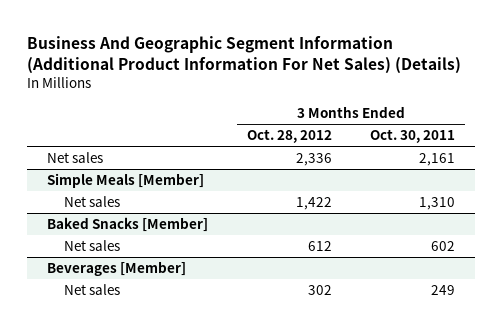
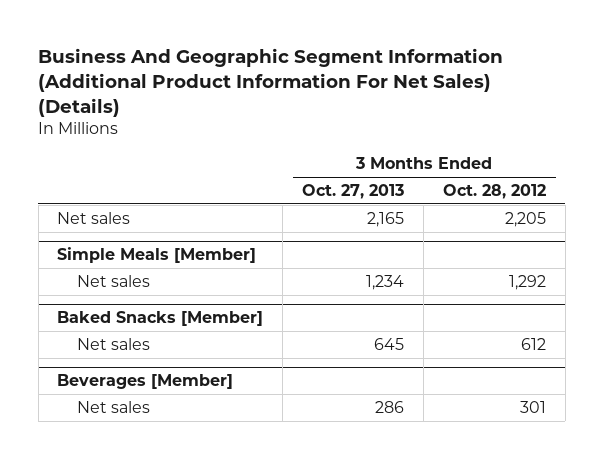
- | 3 Months Ended Oct. 28, 2012 | 3 Months Ended Oct. 30, 2011
+ | 3 Months Ended Oct. 27, 2013 | 3 Months Ended Oct. 28, 2012
- Net sales | 2,336 | 2,161
+ Net sales | 2,165 | 2,205
@ Simple Meals [Member]
- Net sales | 1,422 | 1,310
+ Net sales | 1,234 | 1,292
@ Beverages [Member]
- Net sales | 302 | 249
+ Net sales | 286 | 301

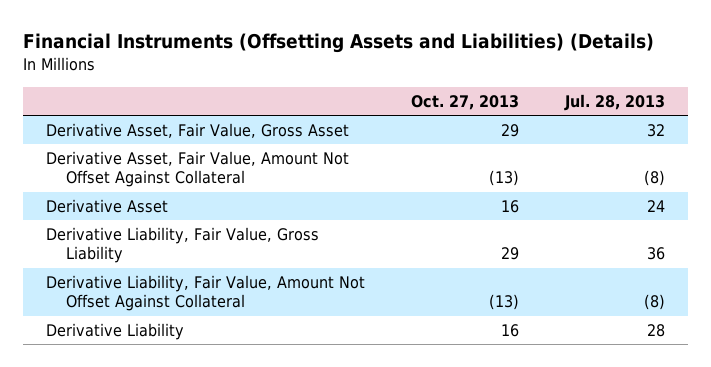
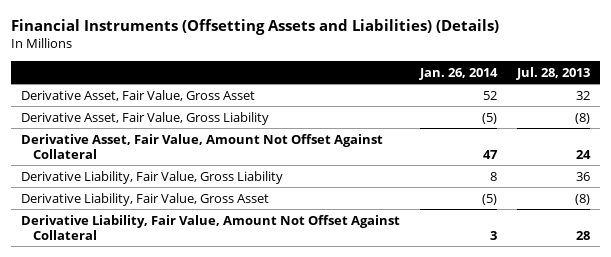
- | Oct. 27, 2013 | Jul. 28, 2013
+ | Jan. 26, 2014 | Jul. 28, 2013
- Derivative Asset, Fair Value, Amount Not Offset Against Collateral | (13) | (8)
- Derivative Asset | 16 | 24
+ Derivative Asset, Fair Value, Gross Liability | (5) | (8)
+ Derivative Asset, Fair Value, Amount Not Offset Against Collateral | 47 | 24
- Derivative Liability, Fair Value, Amount Not Offset Against Collateral | (13) | (8)
- Derivative Liability | 16 | 28
+ Derivative Liability, Fair Value, Gross Asset | (5) | (8)
+ Derivative Liability, Fair Value, Amount Not Offset Against Collateral | 3 | 28

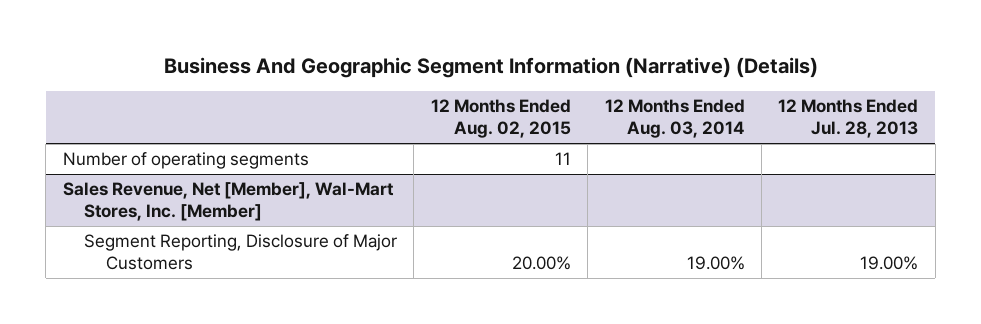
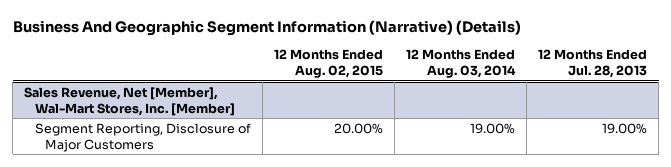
- Number of operating segments | 11 | |

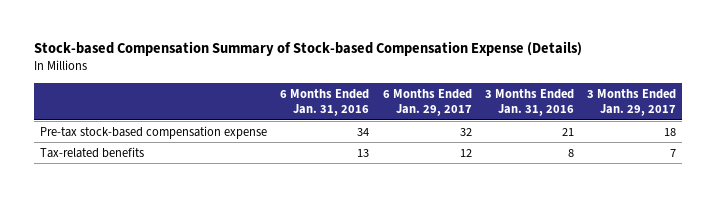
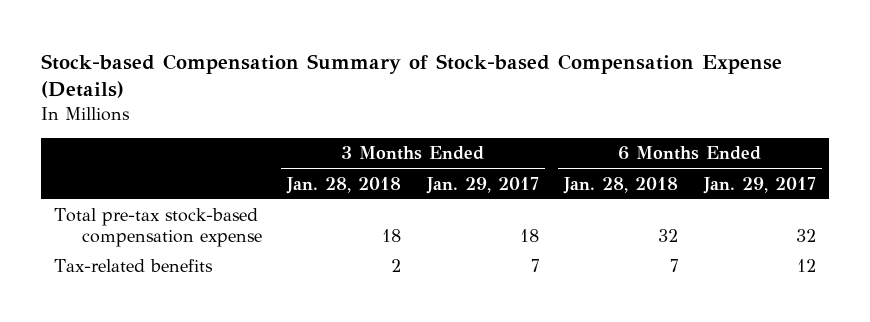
- | 6 Months Ended Jan. 31, 2016 | 6 Months Ended Jan. 29, 2017 | 3 Months Ended Jan. 31, 2016 | 3 Months Ended Jan. 29, 2017
+ | 3 Months Ended Jan. 28, 2018 | 3 Months Ended Jan. 29, 2017 | 6 Months Ended Jan. 28, 2018 | 6 Months Ended Jan. 29, 2017
- Pre-tax stock-based compensation expense | 34 | 32 | 21 | 18
+ Total pre-tax stock-based compensation expense | 18 | 18 | 32 | 32

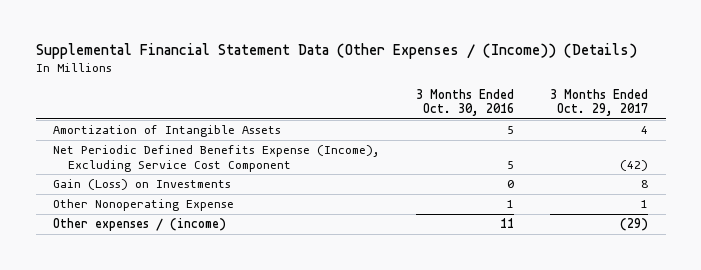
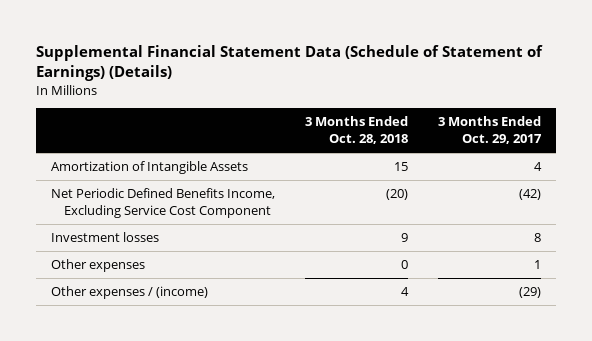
- Supplemental Financial Statement Data (Other Expenses / (Income)) (Details)
+ Supplemental Financial Statement Data (Schedule of Statement of Earnings) (Details)
- | 3 Months Ended Oct. 30, 2016 | 3 Months Ended Oct. 29, 2017
+ | 3 Months Ended Oct. 28, 2018 | 3 Months Ended Oct. 29, 2017
- Net Periodic Defined Benefits Expense (Income), Excluding Service Cost Component | 5 | (42)
- Gain (Loss) on Investments | 0 | 8
- Other Nonoperating Expense | 1 | 1
+ Net Periodic Defined Benefits Income, Excluding Service Cost Component | (20) | (42)
+ Investment losses | 9 | 8
+ Other expenses | 0 | 1

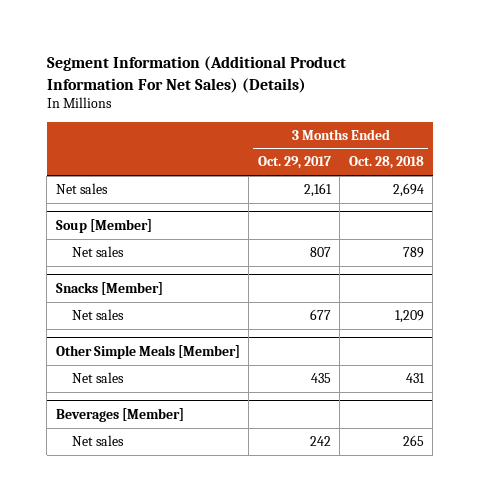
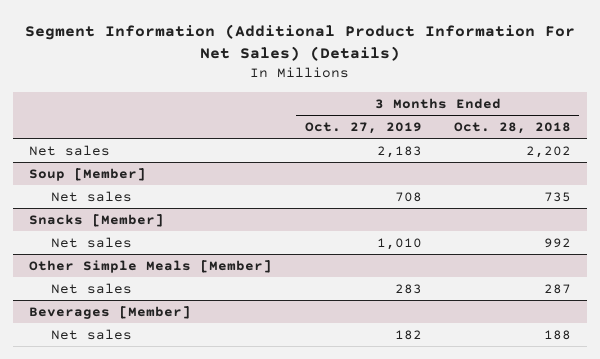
- | 3 Months Ended Oct. 29, 2017 | 3 Months Ended Oct. 28, 2018
+ | 3 Months Ended Oct. 27, 2019 | 3 Months Ended Oct. 28, 2018
- Net sales | 2,161 | 2,694
+ Net sales | 2,183 | 2,202
@ Soup [Member]
- Net sales | 807 | 789
+ Net sales | 708 | 735
@ Snacks [Member]
- Net sales | 677 | 1,209
+ Net sales | 1,010 | 992
@ Other Simple Meals [Member]
- Net sales | 435 | 431
+ Net sales | 283 | 287
@ Beverages [Member]
- Net sales | 242 | 265
+ Net sales | 182 | 188

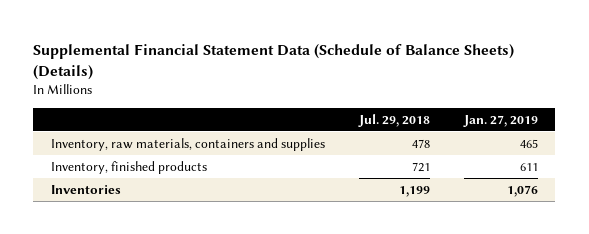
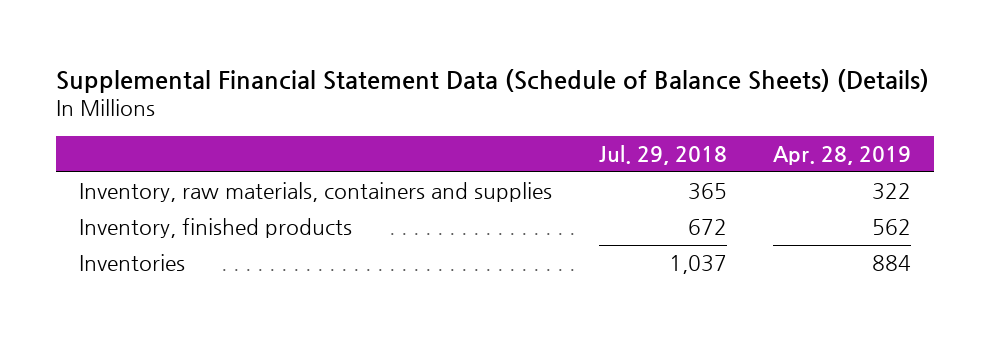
- | Jul. 29, 2018 | Jan. 27, 2019
+ | Jul. 29, 2018 | Apr. 28, 2019
- Inventory, raw materials, containers and supplies | 478 | 465
- Inventory, finished products | 721 | 611
- Inventories | 1,199 | 1,076
+ Inventory, raw materials, containers and supplies | 365 | 322
+ Inventory, finished products | 672 | 562
+ Inventories | 1,037 | 884

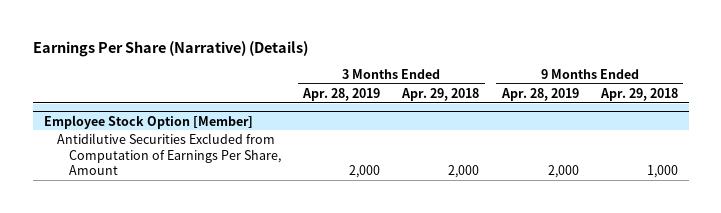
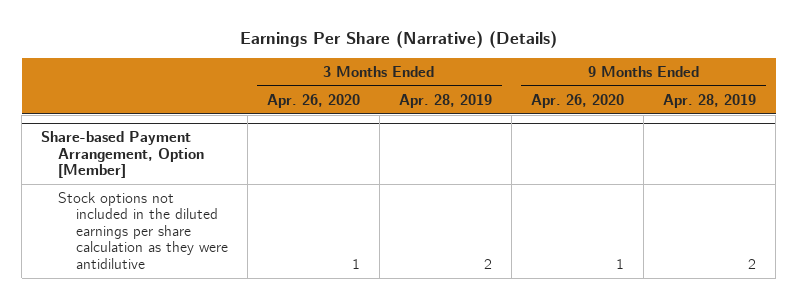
- | 3 Months Ended Apr. 28, 2019 | 3 Months Ended Apr. 29, 2018 | 9 Months Ended Apr. 28, 2019 | 9 Months Ended Apr. 29, 2018
+ | 3 Months Ended Apr. 26, 2020 | 3 Months Ended Apr. 28, 2019 | 9 Months Ended Apr. 26, 2020 | 9 Months Ended Apr. 28, 2019
- Employee Stock Option [Member]
- Antidilutive Securities Excluded from Computation of Earnings Per Share, Amount | 2,000 | 2,000 | 2,000 | 1,000
+ Share-based Payment Arrangement, Option [Member]
+ Stock options not included in the diluted earnings per share calculation as they were antidilutive | 1 | 2 | 1 | 2

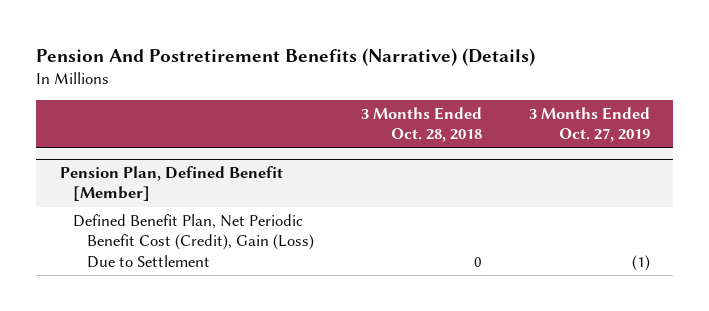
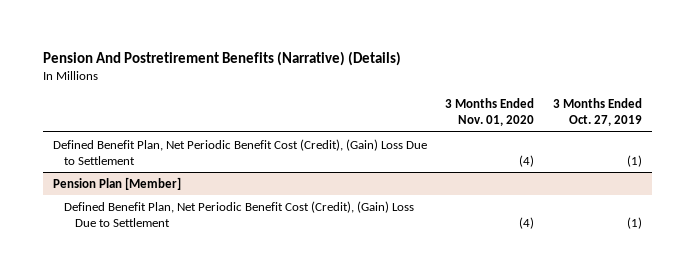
- | 3 Months Ended Oct. 28, 2018 | 3 Months Ended Oct. 27, 2019
+ | 3 Months Ended Nov. 01, 2020 | 3 Months Ended Oct. 27, 2019
- Pension Plan, Defined Benefit [Member]
- Defined Benefit Plan, Net Periodic Benefit Cost (Credit), Gain (Loss) Due to Settlement | 0 | (1)
+ Defined Benefit Plan, Net Periodic Benefit Cost (Credit), (Gain) Loss Due to Settlement | (4) | (1)
+ Pension Plan [Member]
+ Defined Benefit Plan, Net Periodic Benefit Cost (Credit), (Gain) Loss Due to Settlement | (4) | (1)

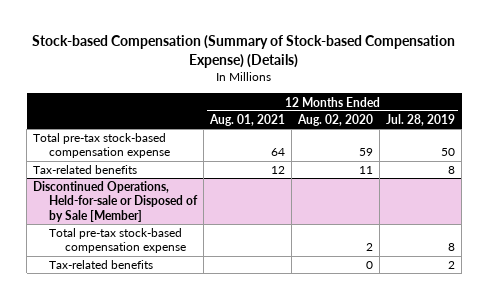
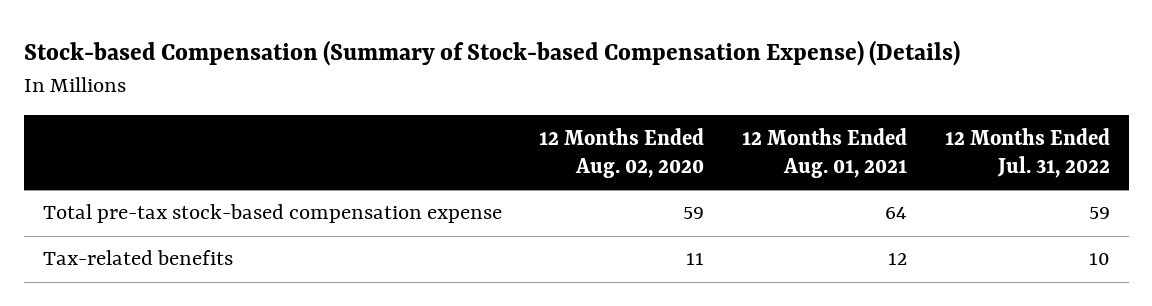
- | 12 Months Ended Aug. 01, 2021 | 12 Months Ended Aug. 02, 2020 | 12 Months Ended Jul. 28, 2019
+ | 12 Months Ended Aug. 02, 2020 | 12 Months Ended Aug. 01, 2021 | 12 Months Ended Jul. 31, 2022
- Discontinued Operations, Held-for-sale or Disposed of by Sale [Member]
- Total pre-tax stock-based compensation expense | | 2 | 8
- Tax-related benefits | | 0 | 2

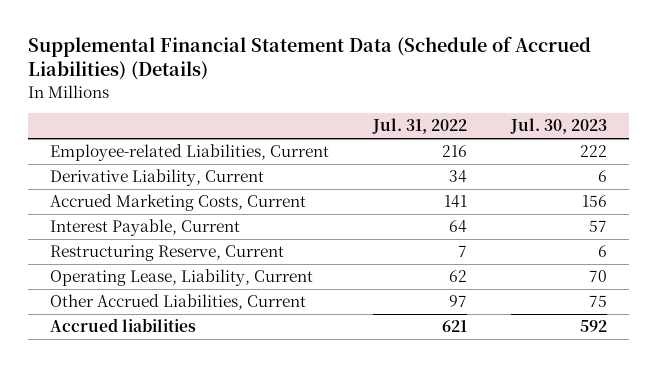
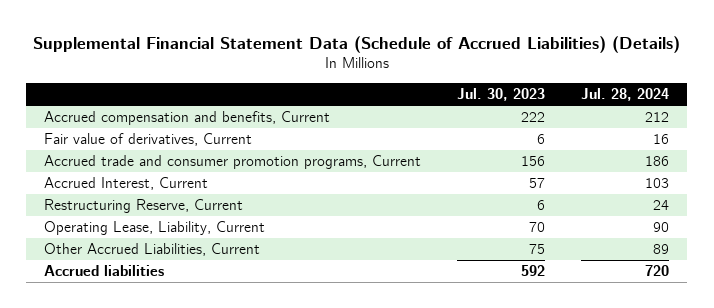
- | Jul. 31, 2022 | Jul. 30, 2023
+ | Jul. 30, 2023 | Jul. 28, 2024
- Employee-related Liabilities, Current | 216 | 222
- Derivative Liability, Current | 34 | 6
- Accrued Marketing Costs, Current | 141 | 156
- Interest Payable, Current | 64 | 57
+ Accrued compensation and benefits, Current | 222 | 212
+ Fair value of derivatives, Current | 6 | 16
+ Accrued trade and consumer promotion programs, Current | 156 | 186
+ Accrued Interest, Current | 57 | 103

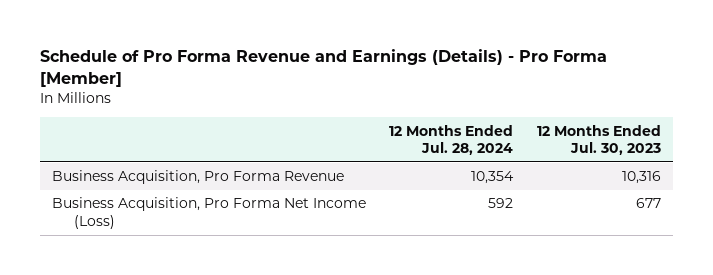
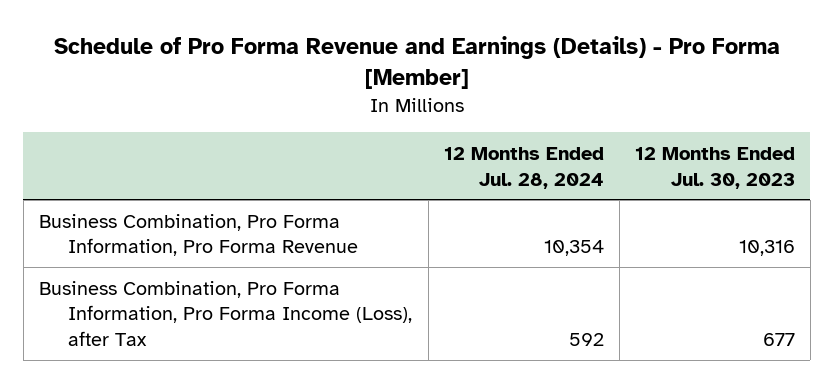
- Business Acquisition, Pro Forma Revenue | 10,354 | 10,316
- Business Acquisition, Pro Forma Net Income (Loss) | 592 | 677
+ Business Combination, Pro Forma Information, Pro Forma Revenue | 10,354 | 10,316
+ Business Combination, Pro Forma Information, Pro Forma Income (Loss), after Tax | 592 | 677

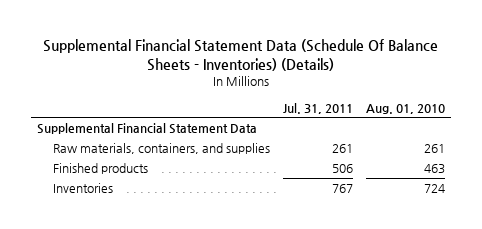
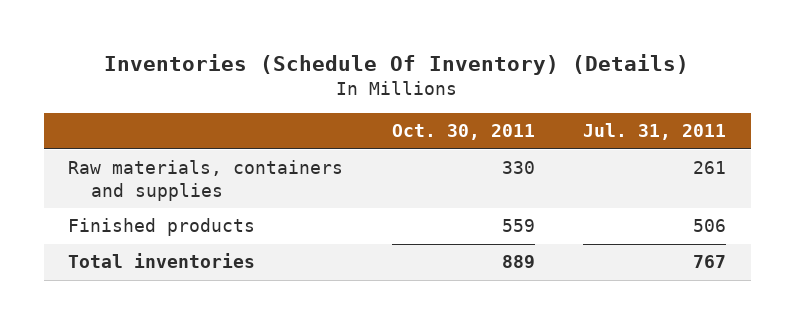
- Supplemental Financial Statement Data (Schedule Of Balance Sheets - Inventories) (Details)
+ Inventories (Schedule Of Inventory) (Details)
- | Jul. 31, 2011 | Aug. 01, 2010
+ | Oct. 30, 2011 | Jul. 31, 2011
- Supplemental Financial Statement Data
- Raw materials, containers, and supplies | 261 | 261
+ Raw materials, containers and supplies | 330 | 261
- Inventories | 767 | 724
+ Total inventories | 889 | 767

